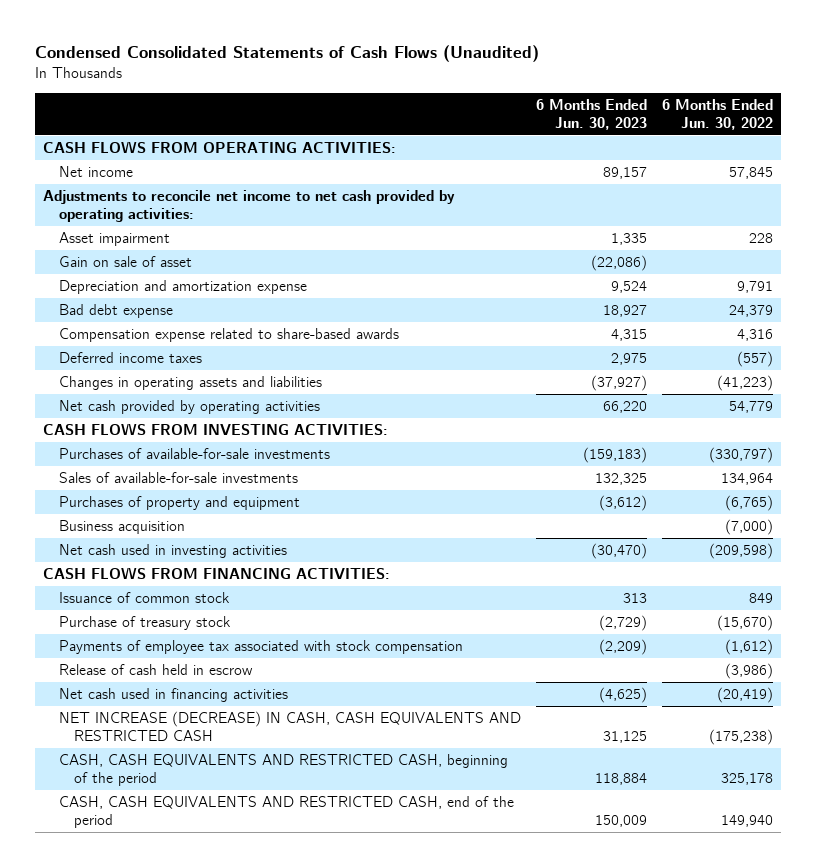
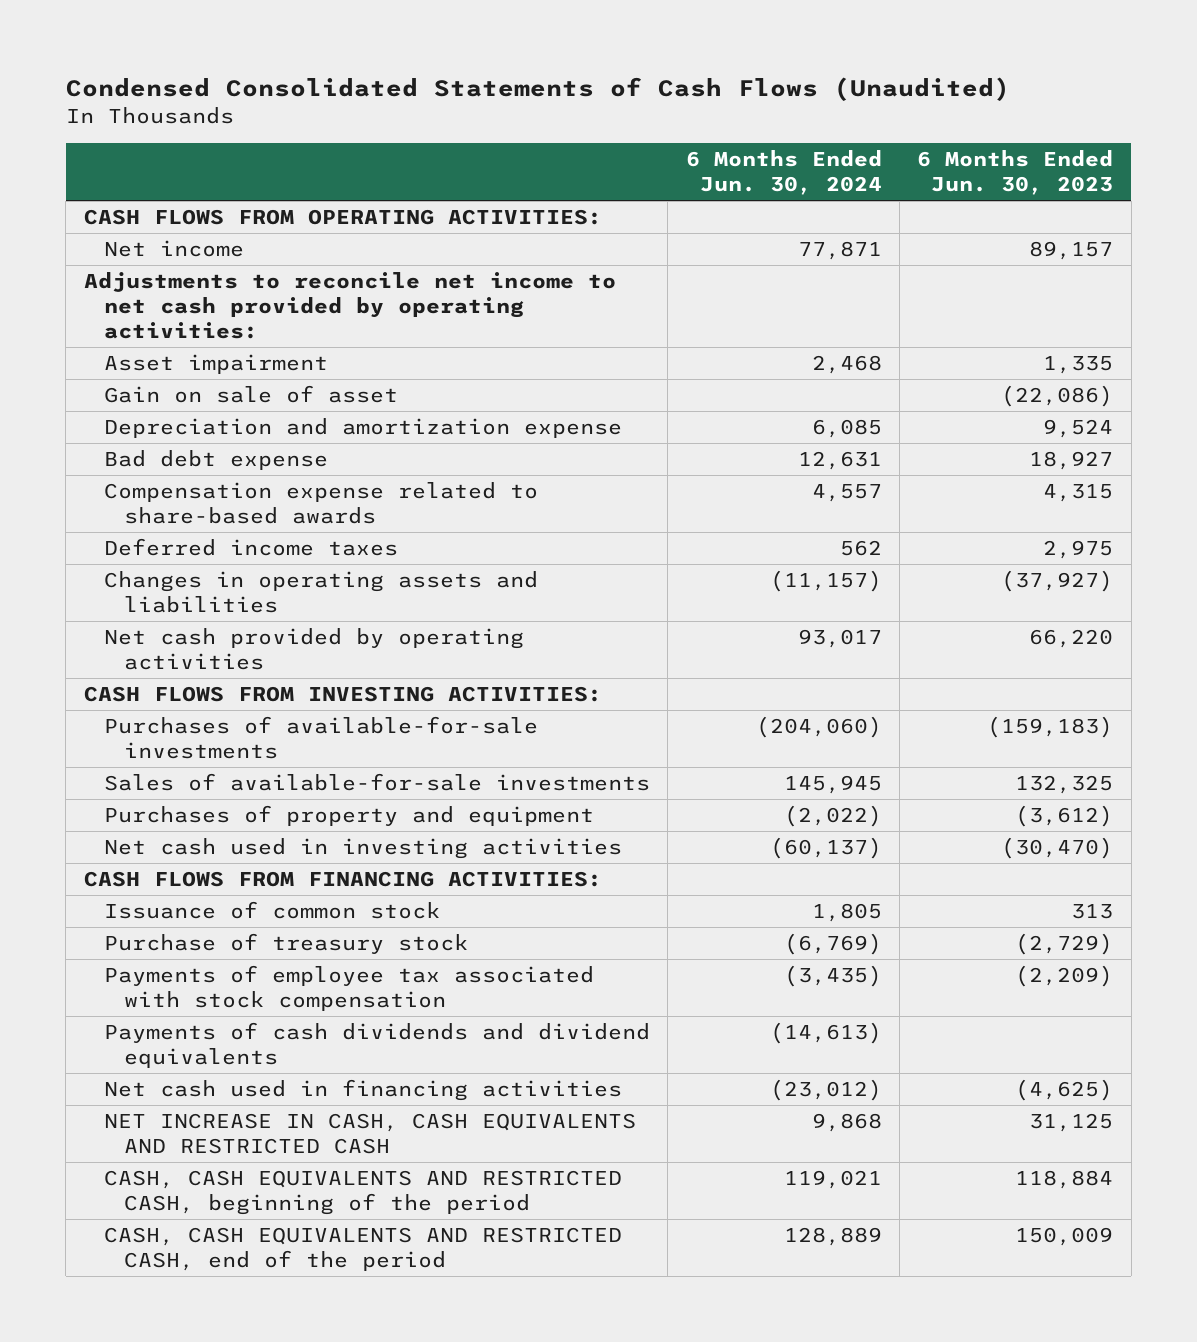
- | 6 Months Ended Jun. 30, 2023 | 6 Months Ended Jun. 30, 2022
+ | 6 Months Ended Jun. 30, 2024 | 6 Months Ended Jun. 30, 2023
- Business acquisition | | (7,000)
- Release of cash held in escrow | | (3,986)
+ Payments of cash dividends and dividend equivalents | (14,613) |
- NET INCREASE (DECREASE) IN CASH, CASH EQUIVALENTS AND RESTRICTED CASH | 31,125 | (175,238)
+ NET INCREASE IN CASH, CASH EQUIVALENTS AND RESTRICTED CASH | 9,868 | 31,125

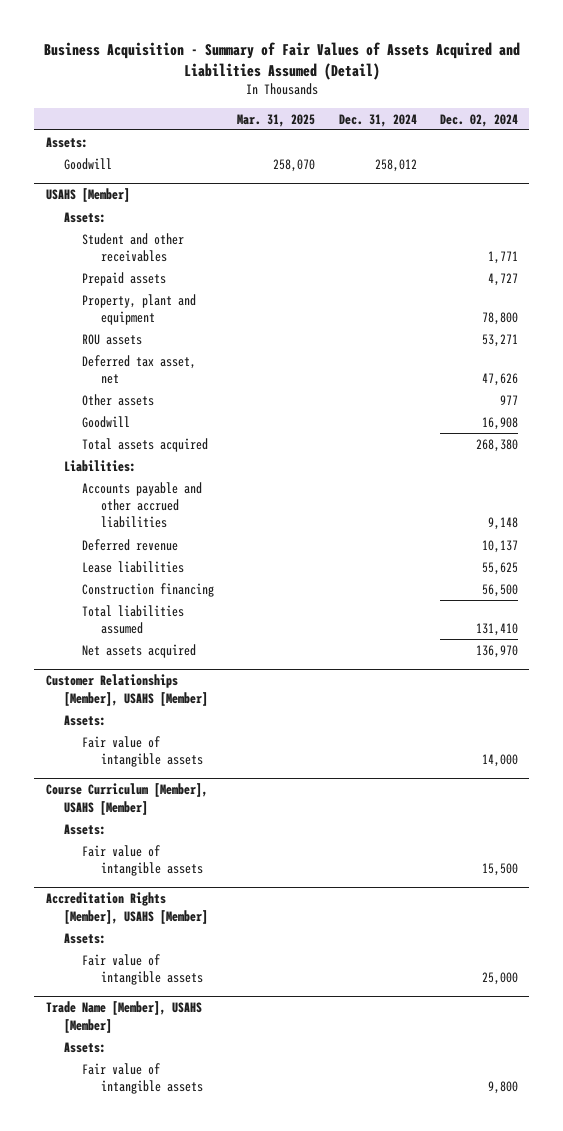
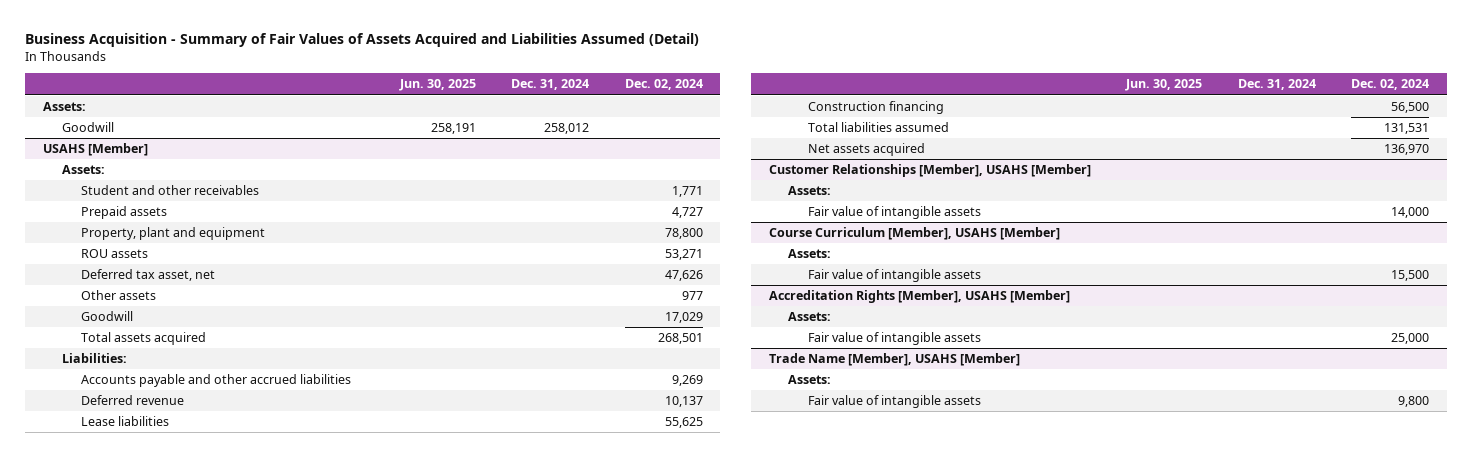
- | Mar. 31, 2025 | Dec. 31, 2024 | Dec. 02, 2024
+ | Jun. 30, 2025 | Dec. 31, 2024 | Dec. 02, 2024
@ USAHS [Member]
- Goodwill | | | 16,908
- Total assets acquired | | | 268,380
+ Goodwill | | | 17,029
+ Total assets acquired | | | 268,501
- Accounts payable and other accrued liabilities | | | 9,148
+ Accounts payable and other accrued liabilities | | | 9,269
- Total liabilities assumed | | | 131,410
+ Total liabilities assumed | | | 131,531

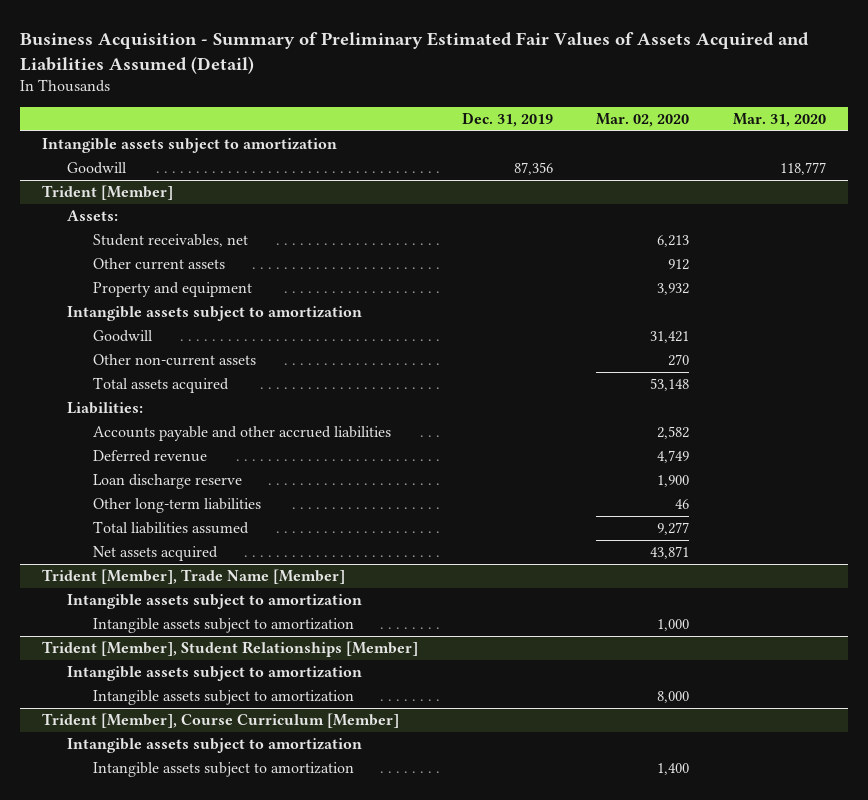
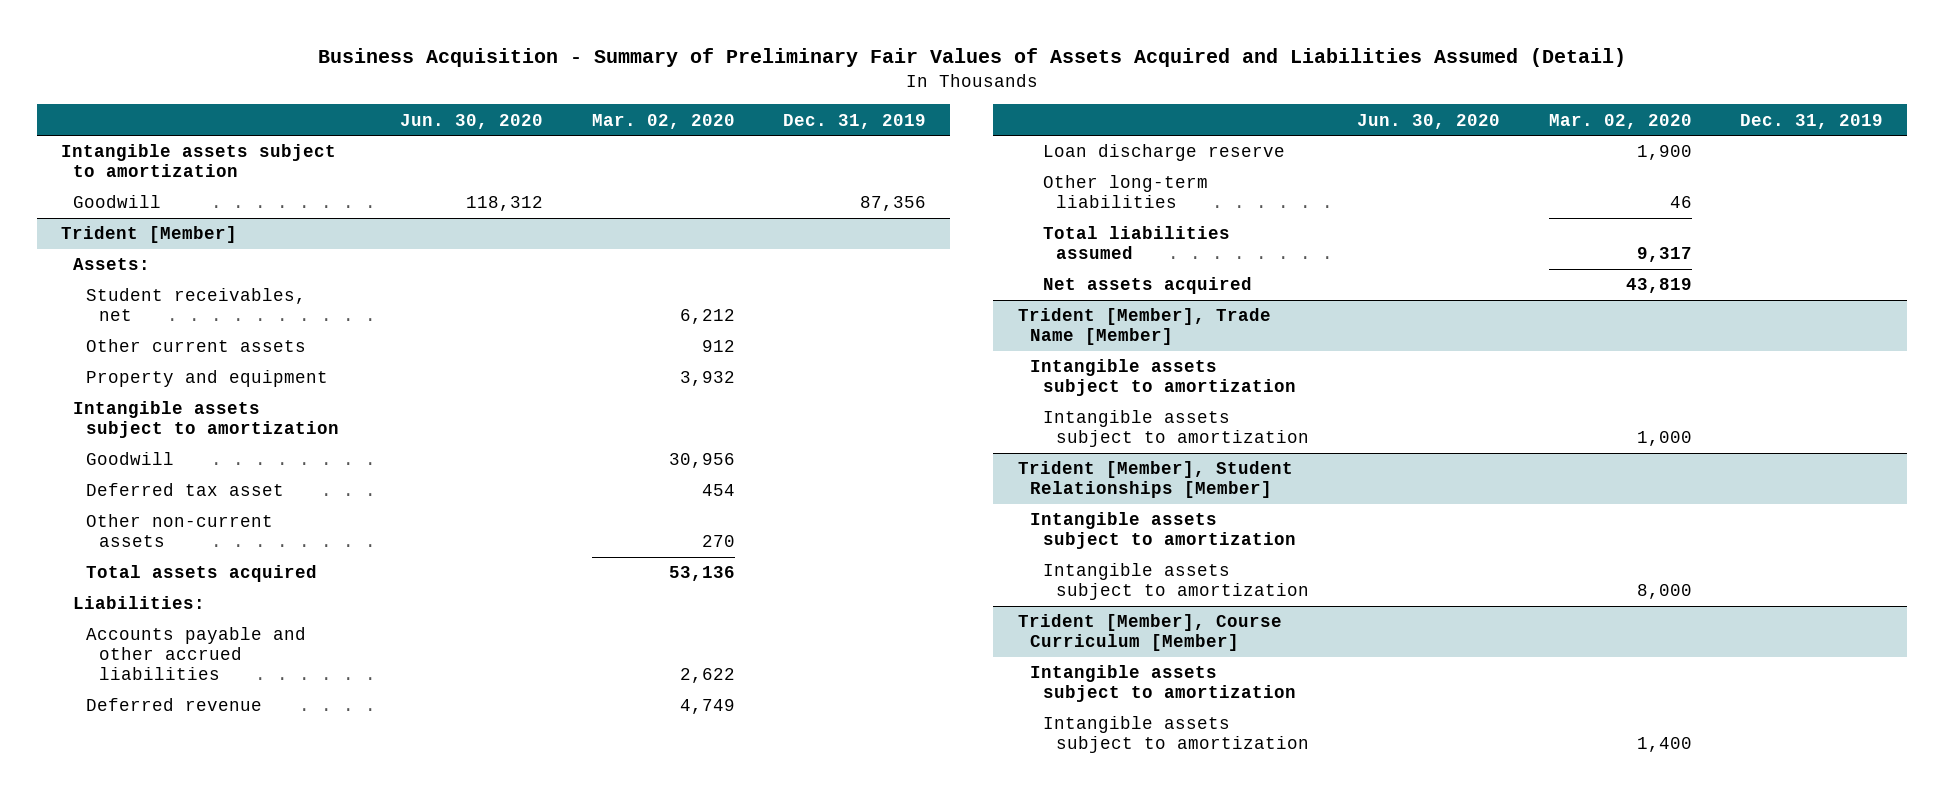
- Business Acquisition - Summary of Preliminary Estimated Fair Values of Assets Acquired and Liabilities Assumed (Detail)
+ Business Acquisition - Summary of Preliminary Fair Values of Assets Acquired and Liabilities Assumed (Detail)
- | Dec. 31, 2019 | Mar. 02, 2020 | Mar. 31, 2020
+ | Jun. 30, 2020 | Mar. 02, 2020 | Dec. 31, 2019
@ Trident [Member]
- Student receivables, net | | 6,213 |
+ Student receivables, net | | 6,212 |
- Goodwill | | 31,421 |
+ Goodwill | | 30,956 |
+ Deferred tax asset | | 454 |
- Total assets acquired | | 53,148 |
+ Total assets acquired | | 53,136 |
- Accounts payable and other accrued liabilities | | 2,582 |
+ Accounts payable and other accrued liabilities | | 2,622 |
- Total liabilities assumed | | 9,277 |
- Net assets acquired | | 43,871 |
+ Total liabilities assumed | | 9,317 |
+ Net assets acquired | | 43,819 |

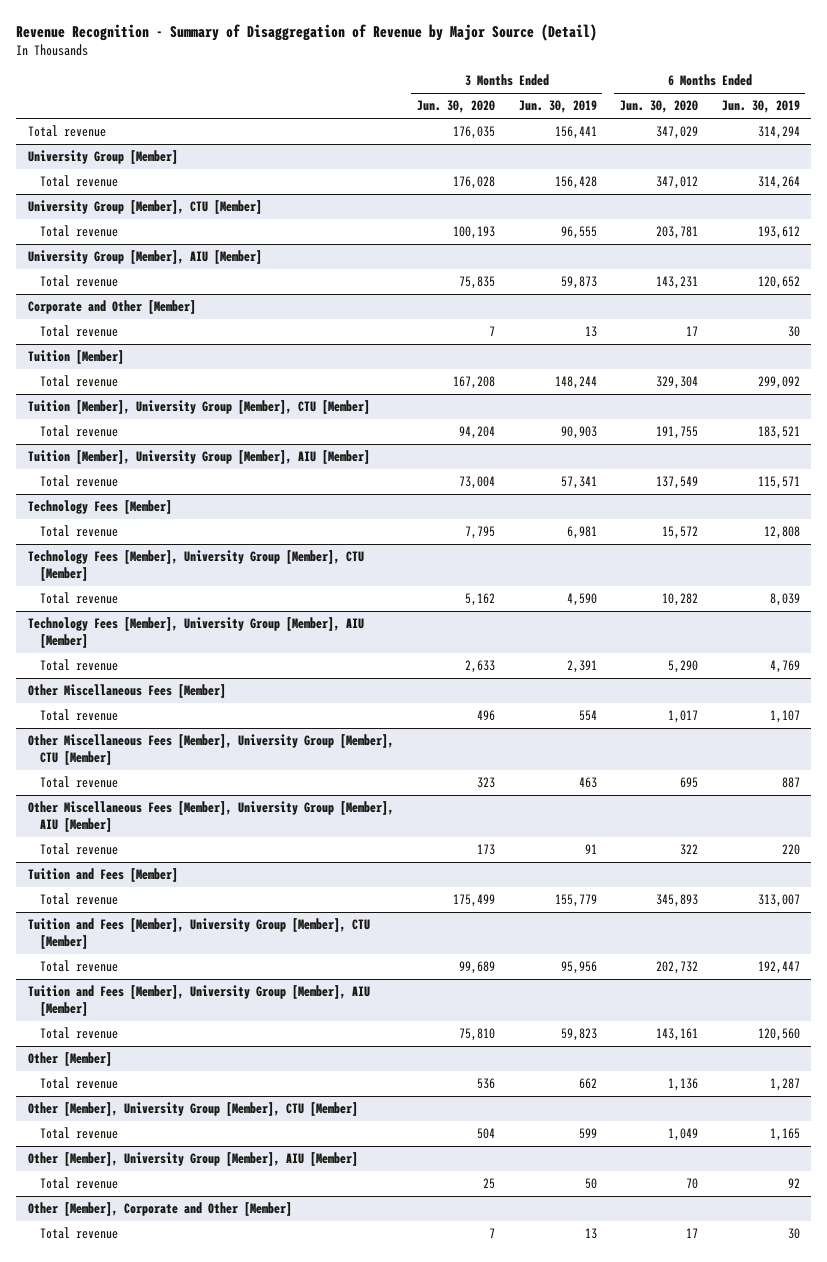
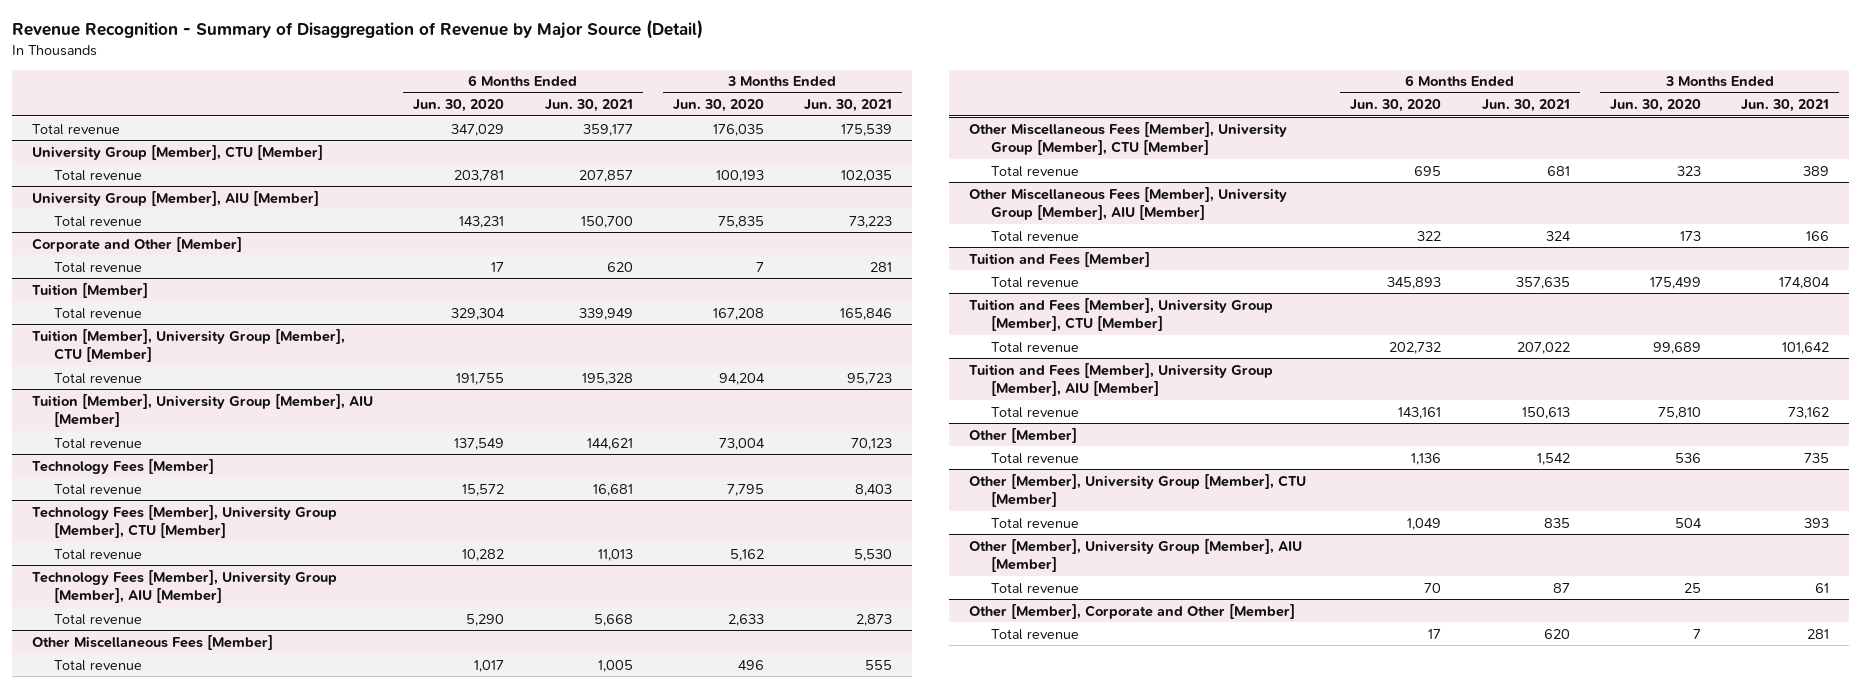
- | 3 Months Ended Jun. 30, 2020 | 3 Months Ended Jun. 30, 2019 | 6 Months Ended Jun. 30, 2020 | 6 Months Ended Jun. 30, 2019
+ | 6 Months Ended Jun. 30, 2020 | 6 Months Ended Jun. 30, 2021 | 3 Months Ended Jun. 30, 2020 | 3 Months Ended Jun. 30, 2021
- University Group [Member]
- Total revenue | 176,028 | 156,428 | 347,012 | 314,264

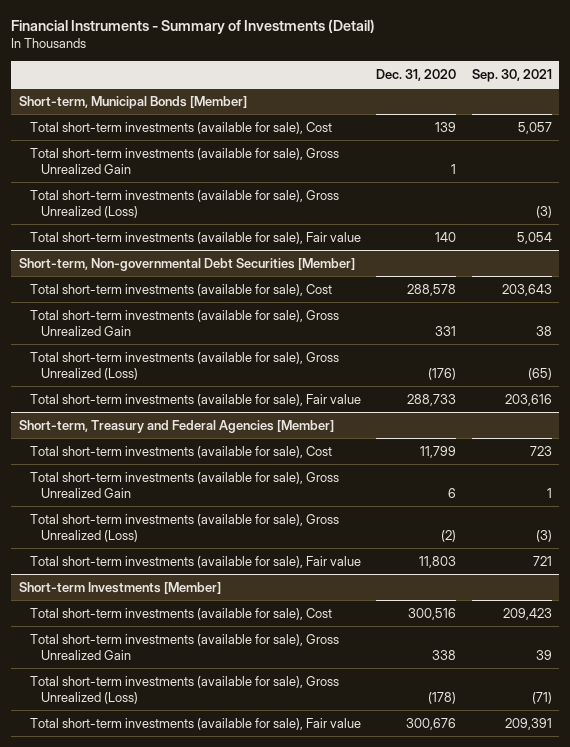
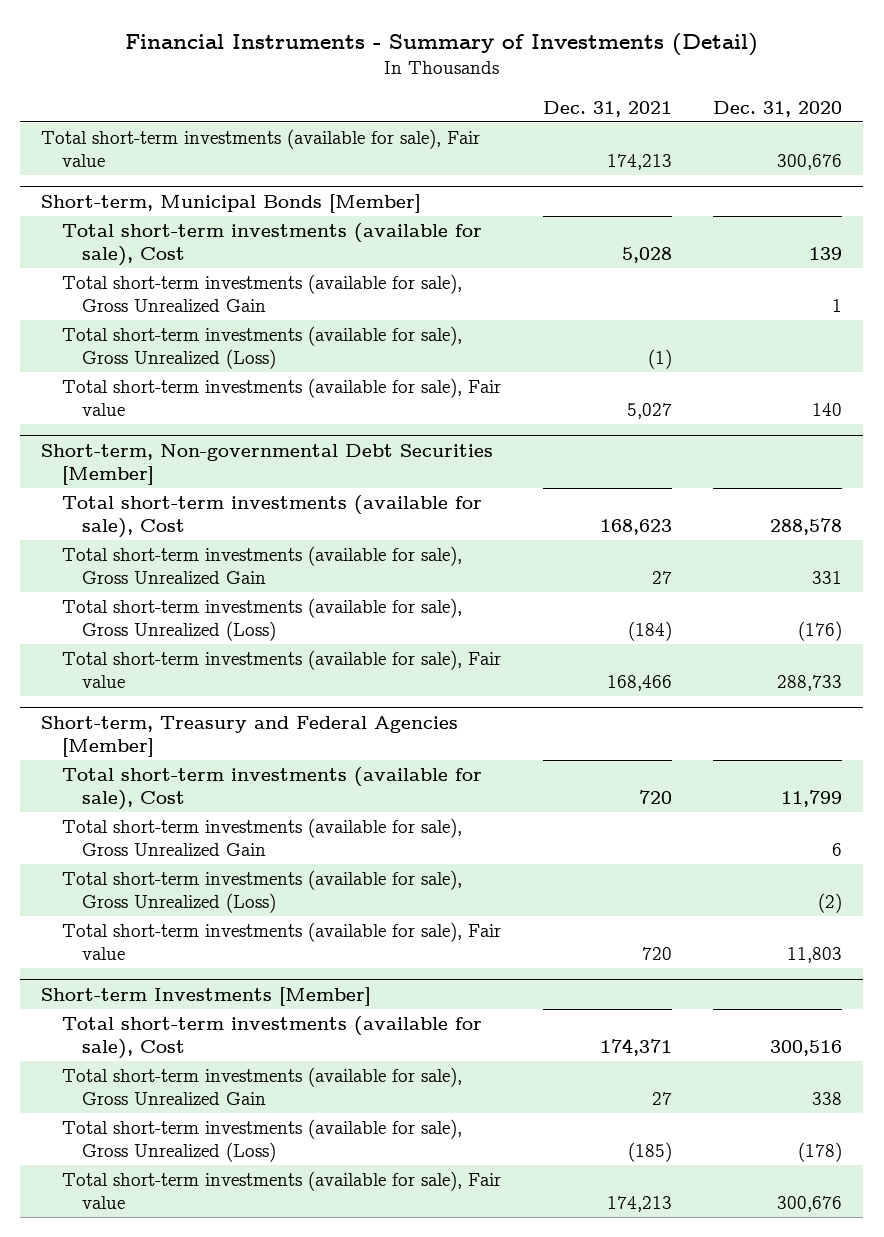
- | Dec. 31, 2020 | Sep. 30, 2021
+ | Dec. 31, 2021 | Dec. 31, 2020
+ Total short-term investments (available for sale), Fair value | 174,213 | 300,676

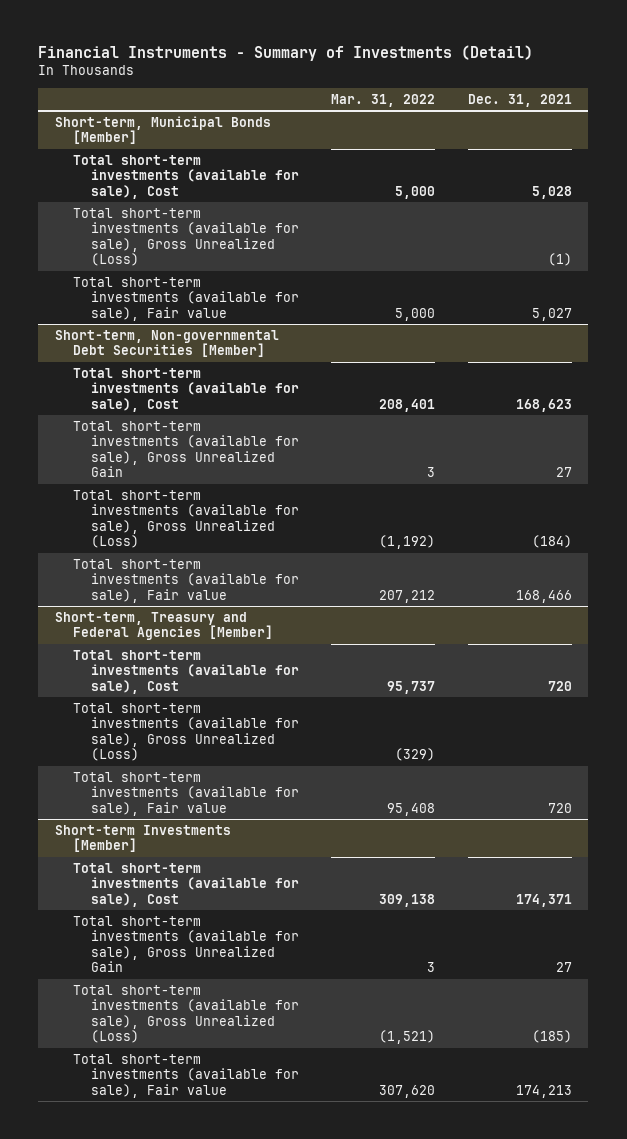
- | Dec. 31, 2021 | Dec. 31, 2020
+ | Mar. 31, 2022 | Dec. 31, 2021
- Total short-term investments (available for sale), Fair value | 174,213 | 300,676
@ Short-term, Municipal Bonds [Member]
- Total short-term investments (available for sale), Gross Unrealized Gain | | 1
@ Short-term, Treasury and Federal Agencies [Member]
- Total short-term investments (available for sale), Gross Unrealized Gain | | 6

